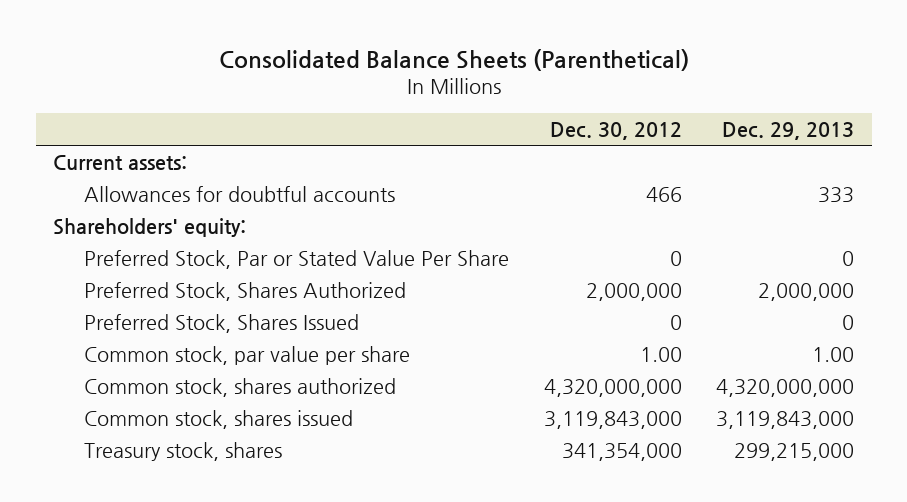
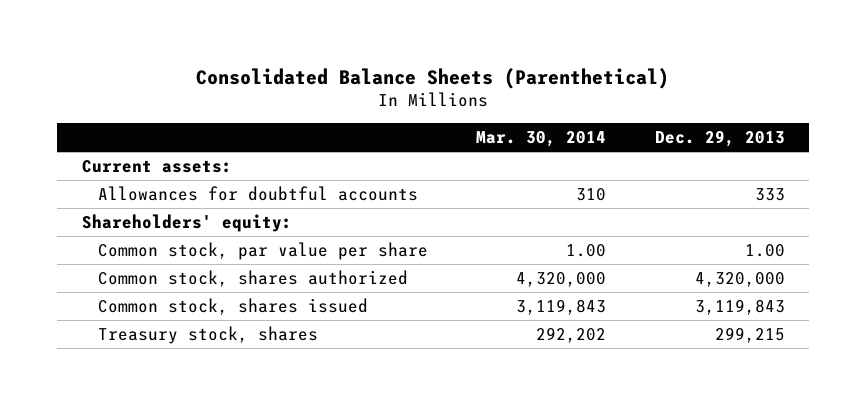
- | Dec. 30, 2012 | Dec. 29, 2013
+ | Mar. 30, 2014 | Dec. 29, 2013
- Preferred Stock, Par or Stated Value Per Share | 0 | 0
- Preferred Stock, Shares Authorized | 2,000,000 | 2,000,000
- Preferred Stock, Shares Issued | 0 | 0
- Common stock, shares authorized | 4,320,000,000 | 4,320,000,000
- Common stock, shares issued | 3,119,843,000 | 3,119,843,000
- Treasury stock, shares | 341,354,000 | 299,215,000
+ Common stock, shares authorized | 4,320,000 | 4,320,000
+ Common stock, shares issued | 3,119,843 | 3,119,843
+ Treasury stock, shares | 292,202 | 299,215

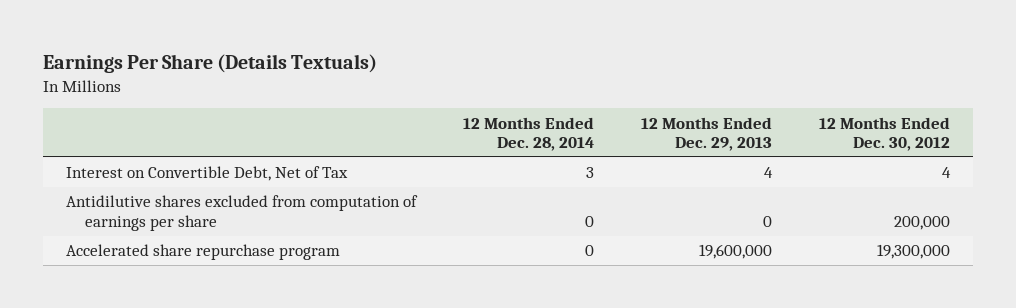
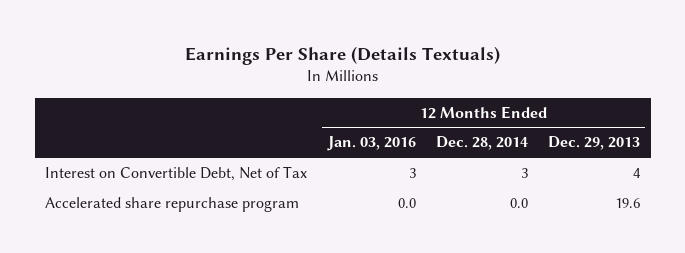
- | 12 Months Ended Dec. 28, 2014 | 12 Months Ended Dec. 29, 2013 | 12 Months Ended Dec. 30, 2012
+ | 12 Months Ended Jan. 03, 2016 | 12 Months Ended Dec. 28, 2014 | 12 Months Ended Dec. 29, 2013
- Antidilutive shares excluded from computation of earnings per share | 0 | 0 | 200,000
- Accelerated share repurchase program | 0 | 19,600,000 | 19,300,000
+ Accelerated share repurchase program | 0.0 | 0.0 | 19.6

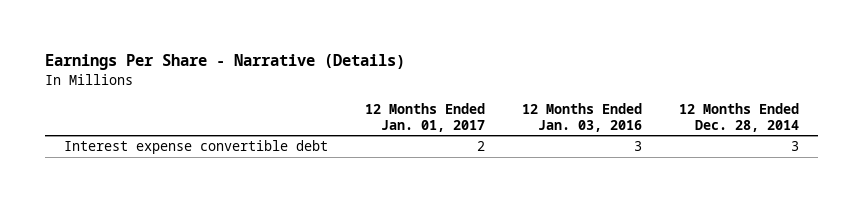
- Earnings Per Share (Details Textuals)
+ Earnings Per Share - Narrative (Details)
- | 12 Months Ended Jan. 03, 2016 | 12 Months Ended Dec. 28, 2014 | 12 Months Ended Dec. 29, 2013
+ | 12 Months Ended Jan. 01, 2017 | 12 Months Ended Jan. 03, 2016 | 12 Months Ended Dec. 28, 2014
- Interest on Convertible Debt, Net of Tax | 3 | 3 | 4
- Accelerated share repurchase program | 0.0 | 0.0 | 19.6
+ Interest expense convertible debt | 2 | 3 | 3

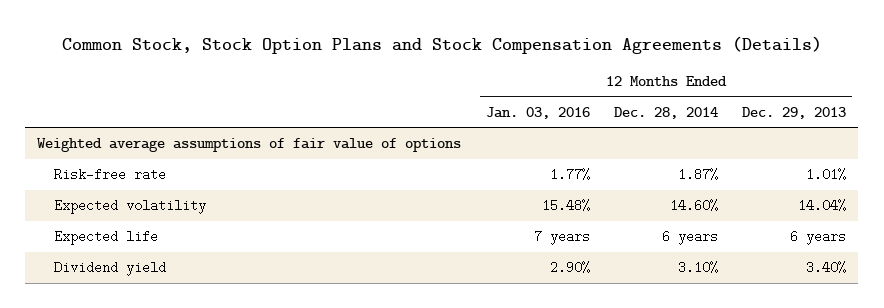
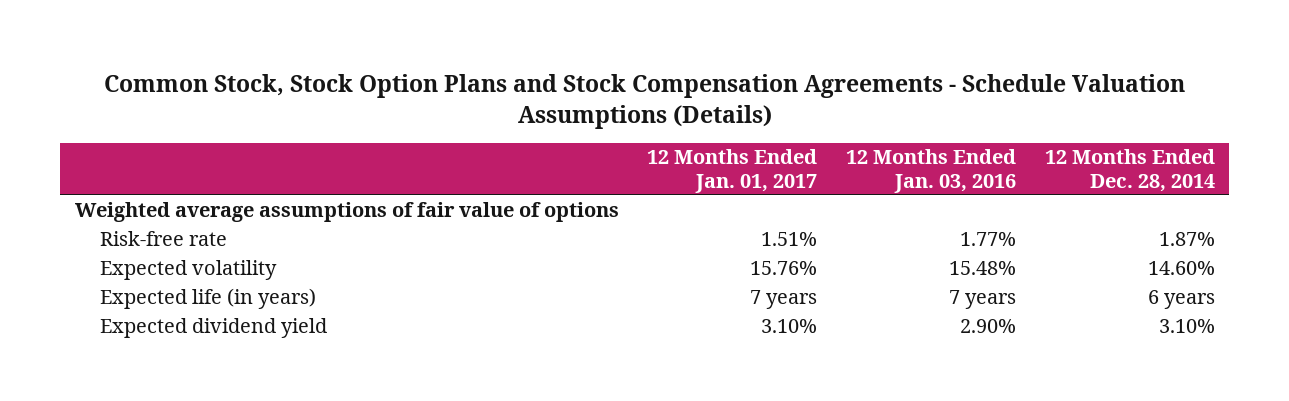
- Common Stock, Stock Option Plans and Stock Compensation Agreements (Details)
+ Common Stock, Stock Option Plans and Stock Compensation Agreements - Schedule Valuation Assumptions (Details)
- | 12 Months Ended Jan. 03, 2016 | 12 Months Ended Dec. 28, 2014 | 12 Months Ended Dec. 29, 2013
+ | 12 Months Ended Jan. 01, 2017 | 12 Months Ended Jan. 03, 2016 | 12 Months Ended Dec. 28, 2014
- Expected life | 7 years | 6 years | 6 years
- Dividend yield | 2.90% | 3.10% | 3.40%
+ Expected life (in years) | 7 years | 7 years | 6 years
+ Expected dividend yield | 3.10% | 2.90% | 3.10%

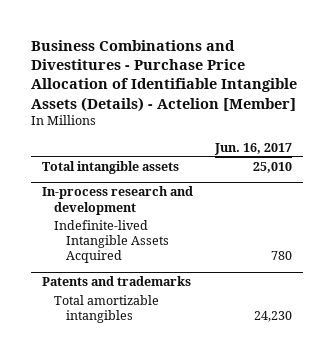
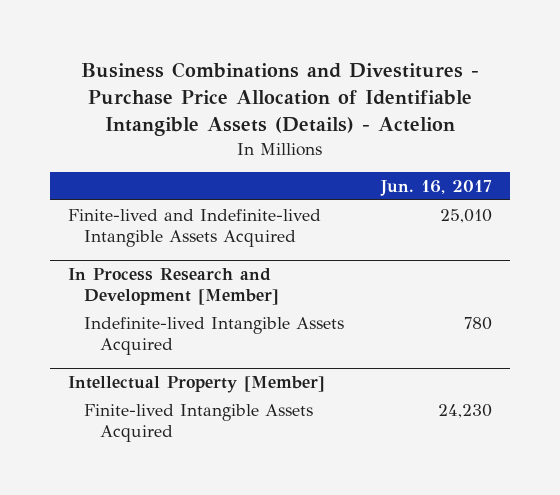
- Business Combinations and Divestitures - Purchase Price Allocation of Identifiable Intangible Assets (Details) - Actelion [Member]
+ Business Combinations and Divestitures - Purchase Price Allocation of Identifiable Intangible Assets (Details) - Actelion
- Total intangible assets | 25,010
- In-process research and development
+ Finite-lived and Indefinite-lived Intangible Assets Acquired | 25,010
+ In Process Research and Development [Member]
- Patents and trademarks
- Total amortizable intangibles | 24,230
+ Intellectual Property [Member]
+ Finite-lived Intangible Assets Acquired | 24,230

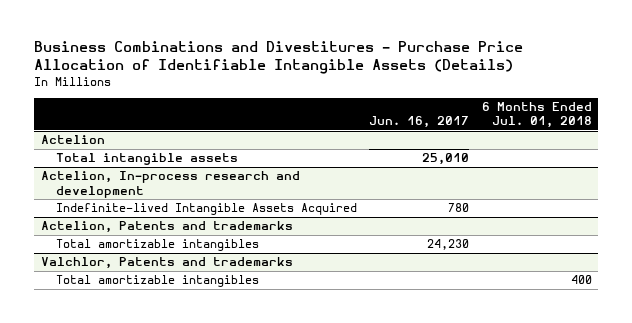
- Business Combinations and Divestitures - Purchase Price Allocation of Identifiable Intangible Assets (Details) - Actelion
+ Business Combinations and Divestitures - Purchase Price Allocation of Identifiable Intangible Assets (Details)
- | Jun. 16, 2017
+ | Jun. 16, 2017 | 6 Months Ended Jul. 01, 2018
- Finite-lived and Indefinite-lived Intangible Assets Acquired | 25,010
- In Process Research and Development [Member]
+ Actelion
+ Total intangible assets | 25,010 |
+ Actelion, In-process research and development
- Intellectual Property [Member]
- Finite-lived Intangible Assets Acquired | 24,230
+ Actelion, Patents and trademarks
+ Total amortizable intangibles | 24,230 |
+ Valchlor, Patents and trademarks
+ Total amortizable intangibles | | 400

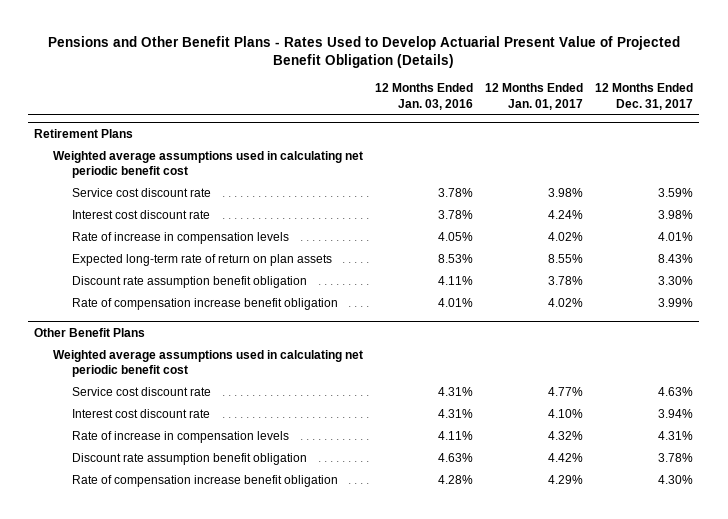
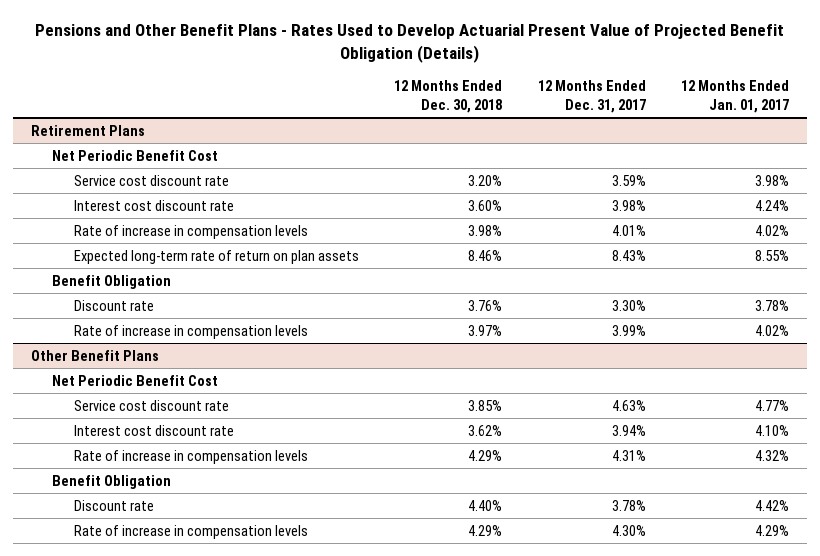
- | 12 Months Ended Jan. 03, 2016 | 12 Months Ended Jan. 01, 2017 | 12 Months Ended Dec. 31, 2017
+ | 12 Months Ended Dec. 30, 2018 | 12 Months Ended Dec. 31, 2017 | 12 Months Ended Jan. 01, 2017
@ Retirement Plans
- Weighted average assumptions used in calculating net periodic benefit cost
+ Net Periodic Benefit Cost
- Discount rate assumption benefit obligation | 4.11% | 3.78% | 3.30%
- Rate of compensation increase benefit obligation | 4.01% | 4.02% | 3.99%
+ Benefit Obligation
+ Discount rate | 3.76% | 3.30% | 3.78%
+ Rate of increase in compensation levels | 3.97% | 3.99% | 4.02%
@ Other Benefit Plans
- Weighted average assumptions used in calculating net periodic benefit cost
+ Net Periodic Benefit Cost
- Discount rate assumption benefit obligation | 4.63% | 4.42% | 3.78%
- Rate of compensation increase benefit obligation | 4.28% | 4.29% | 4.30%
+ Benefit Obligation
+ Discount rate | 4.40% | 3.78% | 4.42%
+ Rate of increase in compensation levels | 4.29% | 4.30% | 4.29%

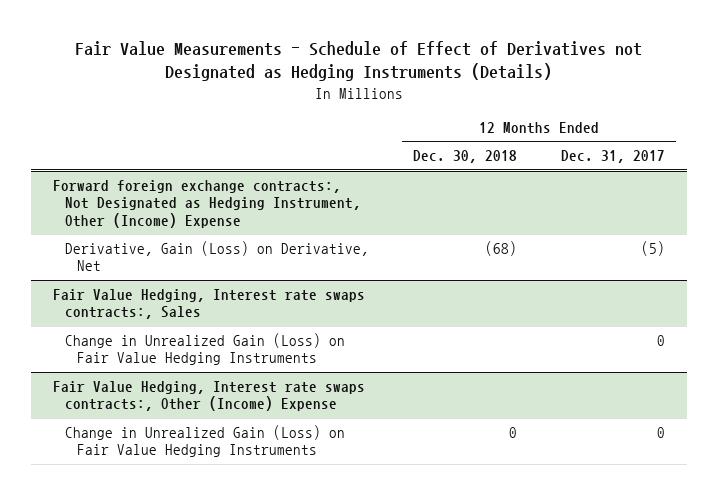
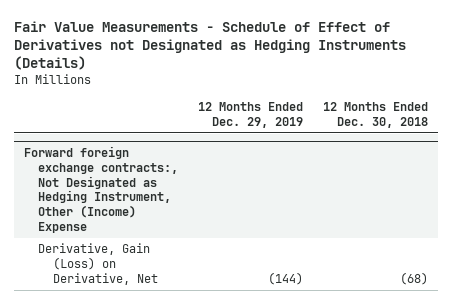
- | 12 Months Ended Dec. 30, 2018 | 12 Months Ended Dec. 31, 2017
+ | 12 Months Ended Dec. 29, 2019 | 12 Months Ended Dec. 30, 2018
- Fair Value Hedging, Interest rate swaps contracts:, Sales
- Change in Unrealized Gain (Loss) on Fair Value Hedging Instruments | | 0
- Fair Value Hedging, Interest rate swaps contracts:, Other (Income) Expense
- Change in Unrealized Gain (Loss) on Fair Value Hedging Instruments | 0 | 0

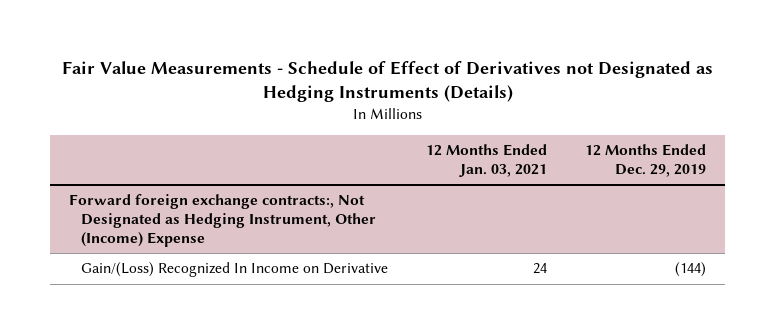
- | 12 Months Ended Dec. 29, 2019 | 12 Months Ended Dec. 30, 2018
+ | 12 Months Ended Jan. 03, 2021 | 12 Months Ended Dec. 29, 2019
@ Forward foreign exchange contracts:, Not Designated as Hedging Instrument, Other (Income) Expense
- Derivative, Gain (Loss) on Derivative, Net | (144) | (68)
+ Gain/(Loss) Recognized In Income on Derivative | 24 | (144)

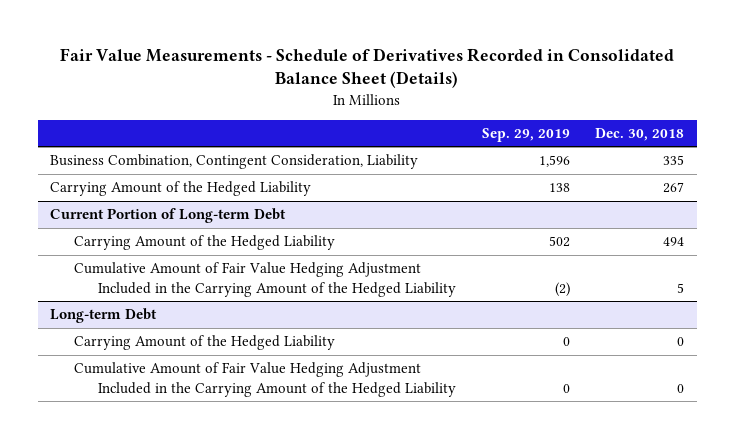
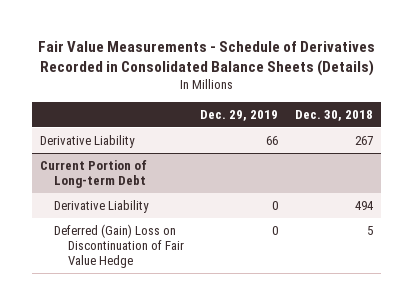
- Fair Value Measurements - Schedule of Derivatives Recorded in Consolidated Balance Sheet (Details)
+ Fair Value Measurements - Schedule of Derivatives Recorded in Consolidated Balance Sheets (Details)
- | Sep. 29, 2019 | Dec. 30, 2018
+ | Dec. 29, 2019 | Dec. 30, 2018
- Business Combination, Contingent Consideration, Liability | 1,596 | 335
- Carrying Amount of the Hedged Liability | 138 | 267
+ Derivative Liability | 66 | 267
@ Current Portion of Long-term Debt
- Carrying Amount of the Hedged Liability | 502 | 494
- Cumulative Amount of Fair Value Hedging Adjustment Included in the Carrying Amount of the Hedged Liability | (2) | 5
- Long-term Debt
- Carrying Amount of the Hedged Liability | 0 | 0
- Cumulative Amount of Fair Value Hedging Adjustment Included in the Carrying Amount of the Hedged Liability | 0 | 0
@ Current Portion of Long-term Debt
+ Derivative Liability | 0 | 494
+ Deferred (Gain) Loss on Discontinuation of Fair Value Hedge | 0 | 5

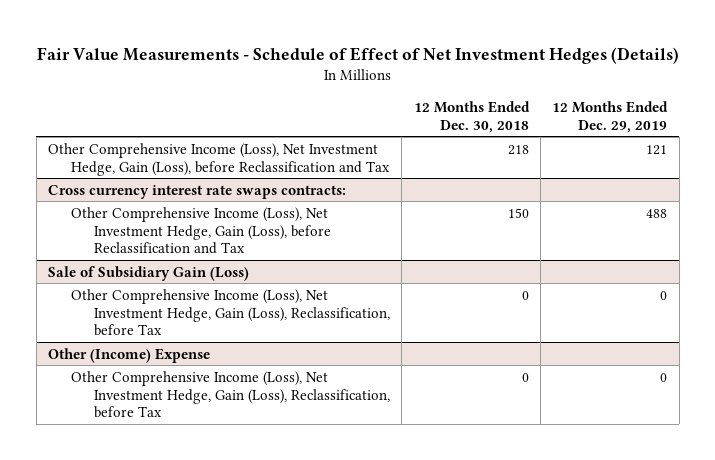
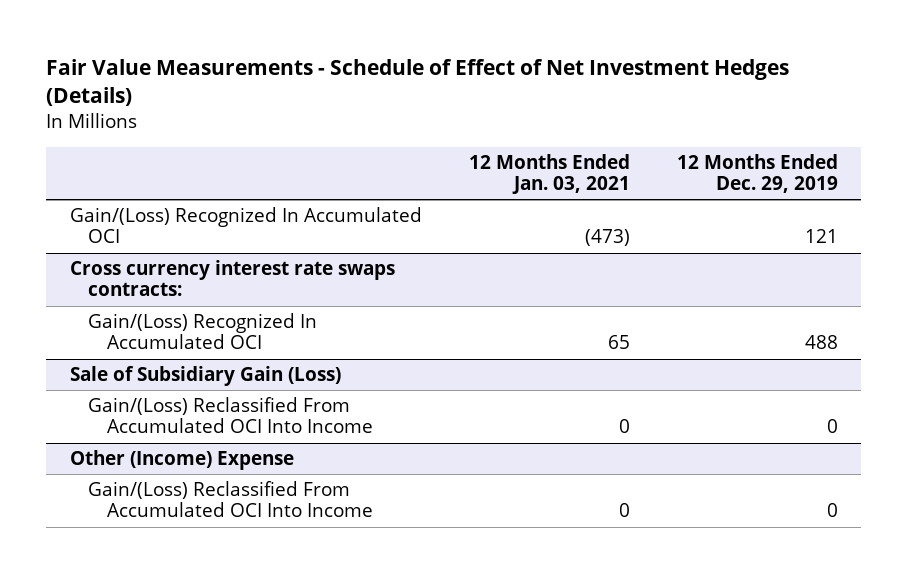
- | 12 Months Ended Dec. 30, 2018 | 12 Months Ended Dec. 29, 2019
+ | 12 Months Ended Jan. 03, 2021 | 12 Months Ended Dec. 29, 2019
- Other Comprehensive Income (Loss), Net Investment Hedge, Gain (Loss), before Reclassification and Tax | 218 | 121
+ Gain/(Loss) Recognized In Accumulated OCI | (473) | 121
@ Cross currency interest rate swaps contracts:
- Other Comprehensive Income (Loss), Net Investment Hedge, Gain (Loss), before Reclassification and Tax | 150 | 488
+ Gain/(Loss) Recognized In Accumulated OCI | 65 | 488
@ Sale of Subsidiary Gain (Loss)
- Other Comprehensive Income (Loss), Net Investment Hedge, Gain (Loss), Reclassification, before Tax | 0 | 0
+ Gain/(Loss) Reclassified From Accumulated OCI Into Income | 0 | 0
@ Other (Income) Expense
- Other Comprehensive Income (Loss), Net Investment Hedge, Gain (Loss), Reclassification, before Tax | 0 | 0
+ Gain/(Loss) Reclassified From Accumulated OCI Into Income | 0 | 0

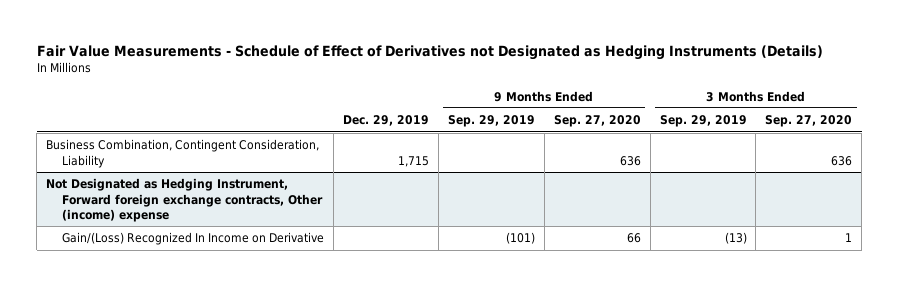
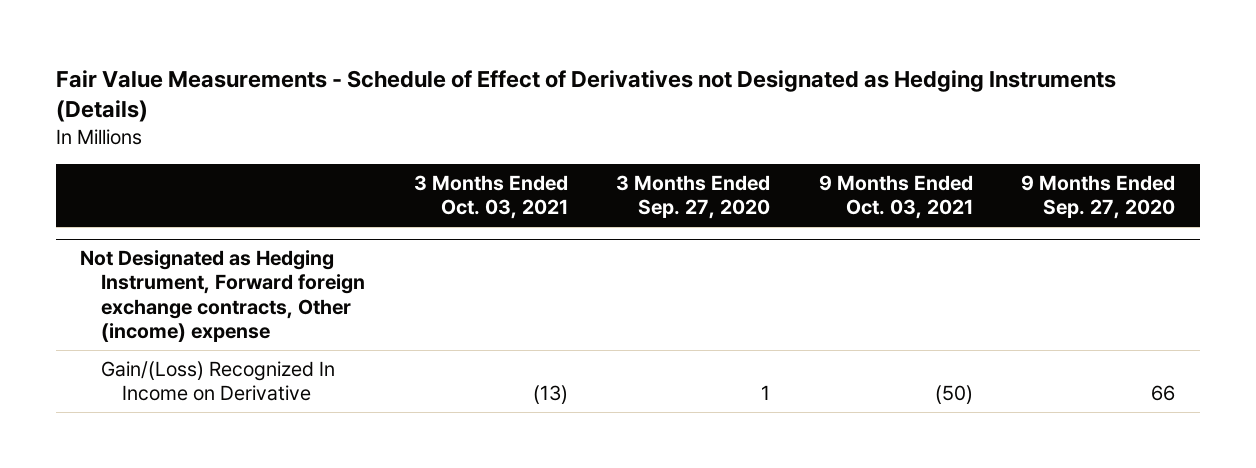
- | Dec. 29, 2019 | 9 Months Ended Sep. 29, 2019 | 9 Months Ended Sep. 27, 2020 | 3 Months Ended Sep. 29, 2019 | 3 Months Ended Sep. 27, 2020
+ | 3 Months Ended Oct. 03, 2021 | 3 Months Ended Sep. 27, 2020 | 9 Months Ended Oct. 03, 2021 | 9 Months Ended Sep. 27, 2020
- Business Combination, Contingent Consideration, Liability | 1,715 | | 636 | | 636

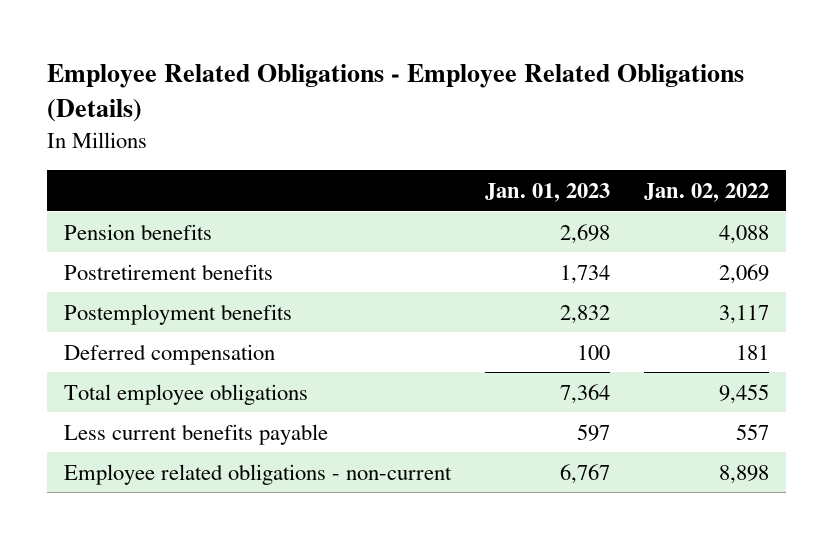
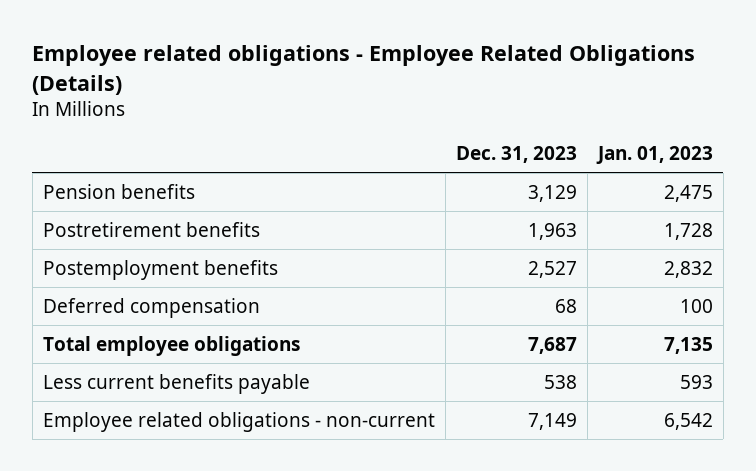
- Employee Related Obligations - Employee Related Obligations (Details)
+ Employee related obligations - Employee Related Obligations (Details)
- | Jan. 01, 2023 | Jan. 02, 2022
+ | Dec. 31, 2023 | Jan. 01, 2023
- Pension benefits | 2,698 | 4,088
- Postretirement benefits | 1,734 | 2,069
+ Pension benefits | 3,129 | 2,475
+ Postretirement benefits | 1,963 | 1,728
- Total employee obligations | 7,364 | 9,455
- Less current benefits payable | 597 | 557
- Employee related obligations - non-current | 6,767 | 8,898
+ Total employee obligations | 7,687 | 7,135
+ Less current benefits payable | 538 | 593
+ Employee related obligations - non-current | 7,149 | 6,542

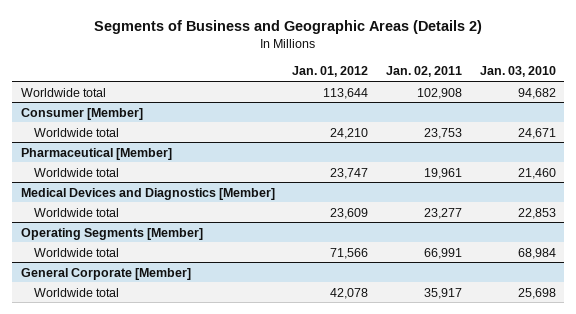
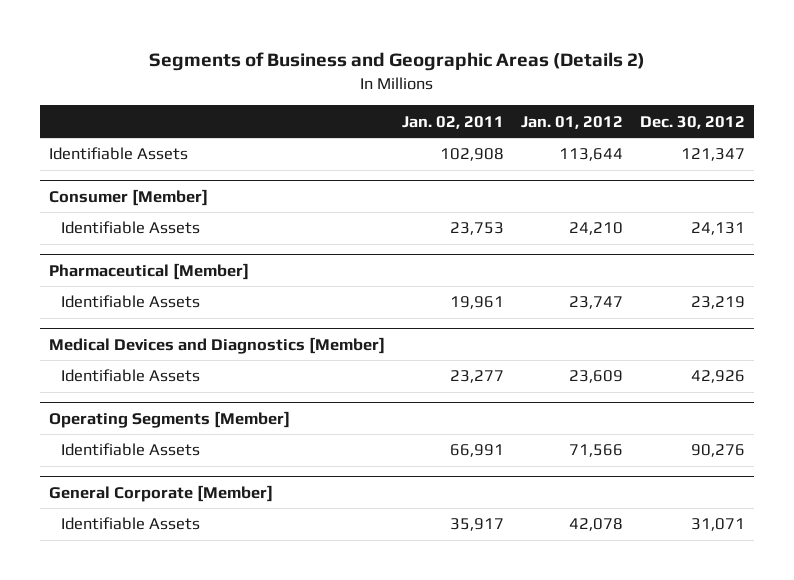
- | Jan. 01, 2012 | Jan. 02, 2011 | Jan. 03, 2010
+ | Jan. 02, 2011 | Jan. 01, 2012 | Dec. 30, 2012
- Worldwide total | 113,644 | 102,908 | 94,682
+ Identifiable Assets | 102,908 | 113,644 | 121,347
@ Consumer [Member]
- Worldwide total | 24,210 | 23,753 | 24,671
+ Identifiable Assets | 23,753 | 24,210 | 24,131
@ Pharmaceutical [Member]
- Worldwide total | 23,747 | 19,961 | 21,460
+ Identifiable Assets | 19,961 | 23,747 | 23,219
@ Medical Devices and Diagnostics [Member]
- Worldwide total | 23,609 | 23,277 | 22,853
+ Identifiable Assets | 23,277 | 23,609 | 42,926
@ Operating Segments [Member]
- Worldwide total | 71,566 | 66,991 | 68,984
+ Identifiable Assets | 66,991 | 71,566 | 90,276
@ General Corporate [Member]
- Worldwide total | 42,078 | 35,917 | 25,698
+ Identifiable Assets | 35,917 | 42,078 | 31,071

